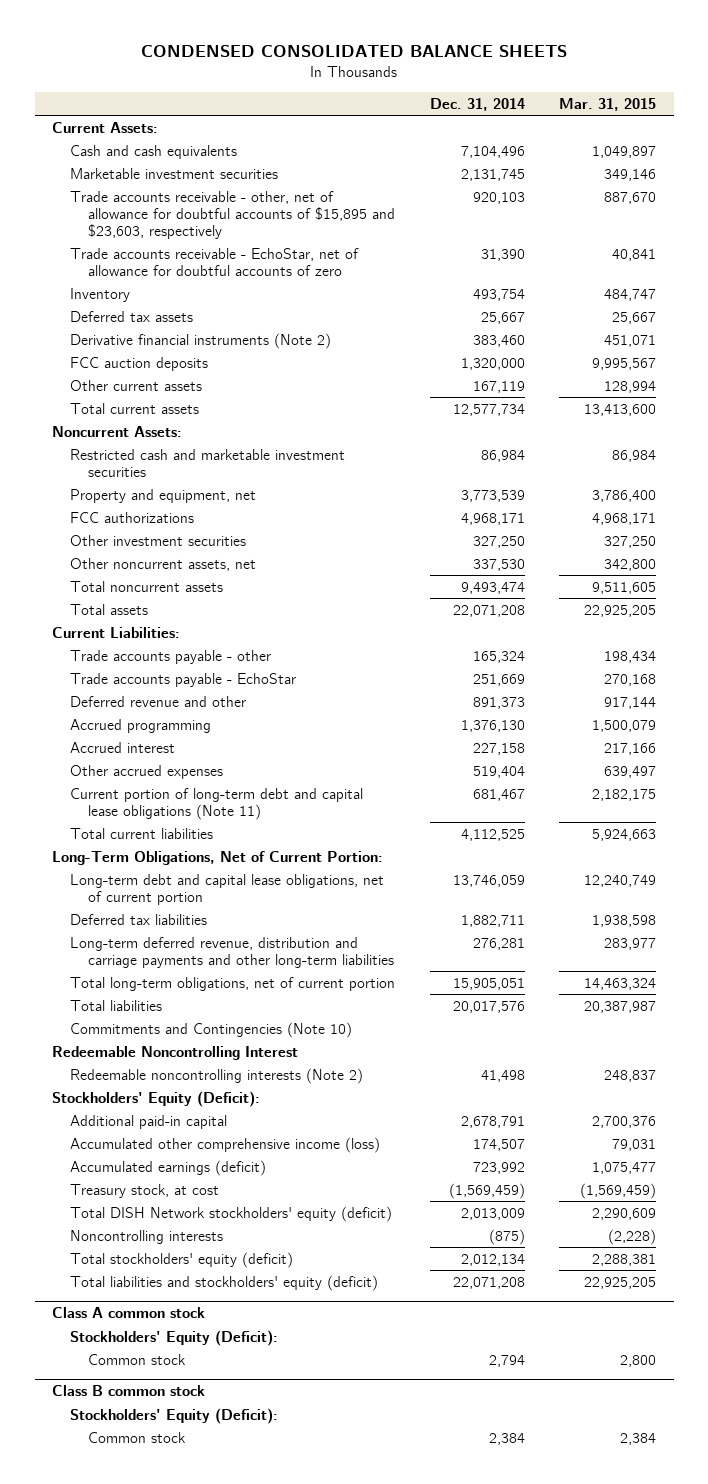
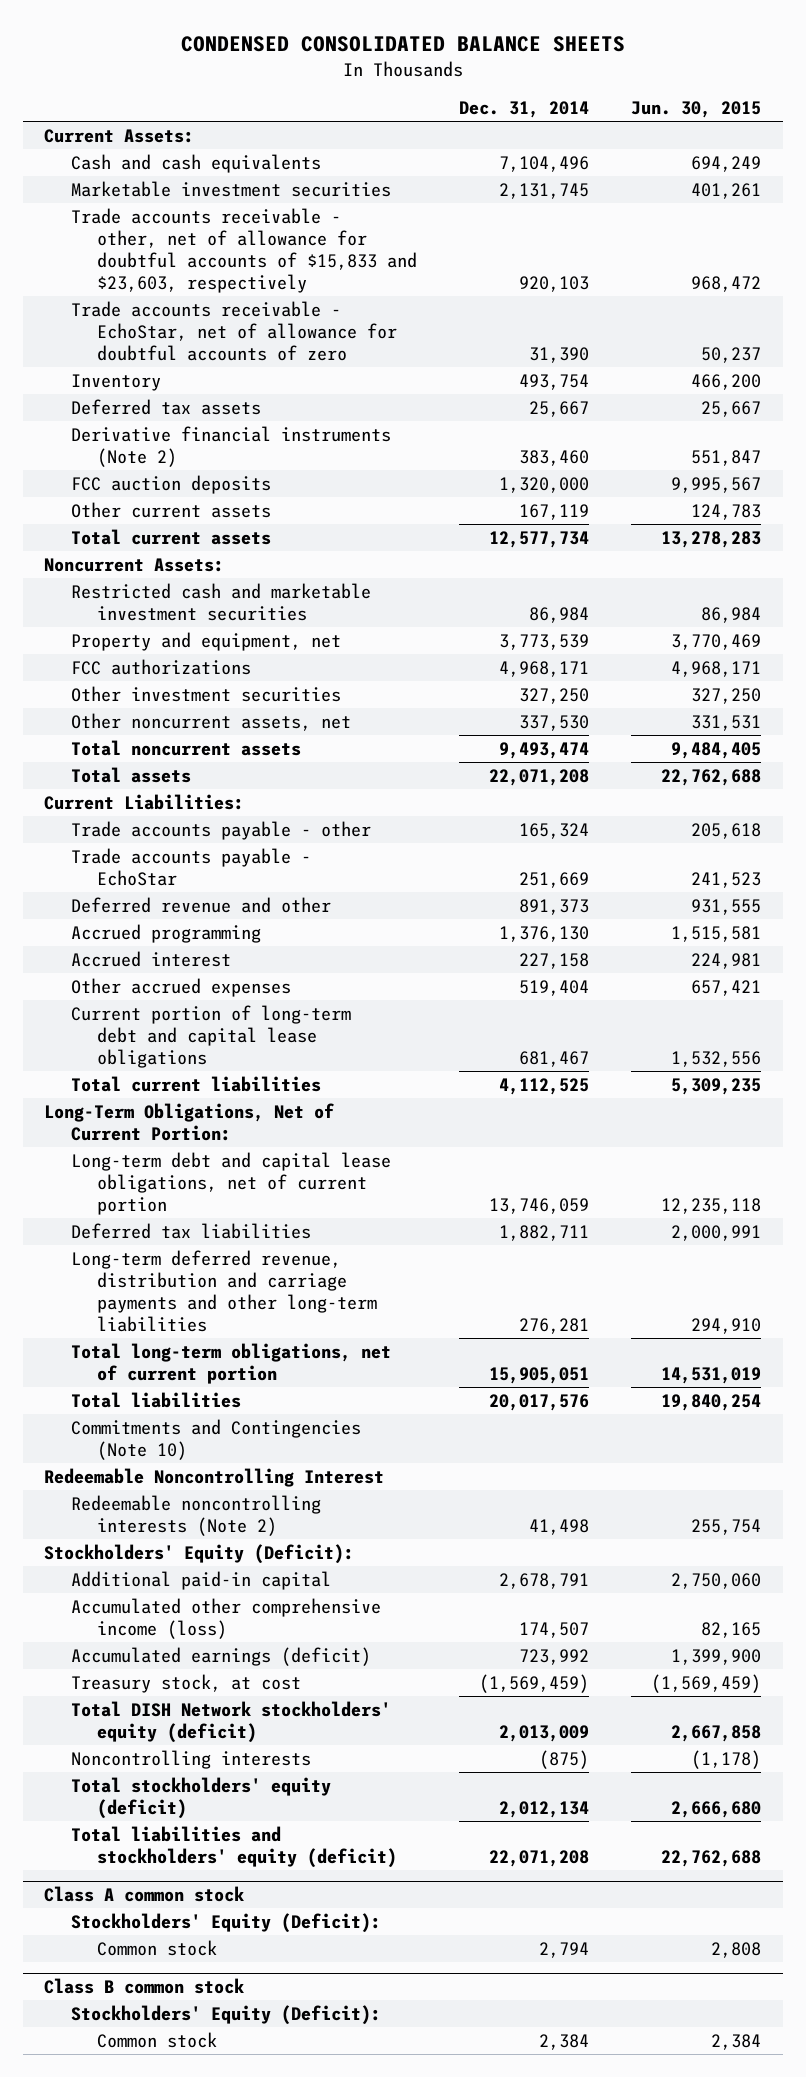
- | Dec. 31, 2014 | Mar. 31, 2015
+ | Dec. 31, 2014 | Jun. 30, 2015
- Trade accounts receivable - other, net of allowance for doubtful accounts of $15,895 and $23,603, respectively | 920,103 | 887,670
+ Trade accounts receivable - other, net of allowance for doubtful accounts of $15,833 and $23,603, respectively | 920,103 | 968,472
- Current portion of long-term debt and capital lease obligations (Note 11) | 681,467 | 2,182,175
+ Current portion of long-term debt and capital lease obligations | 681,467 | 1,532,556

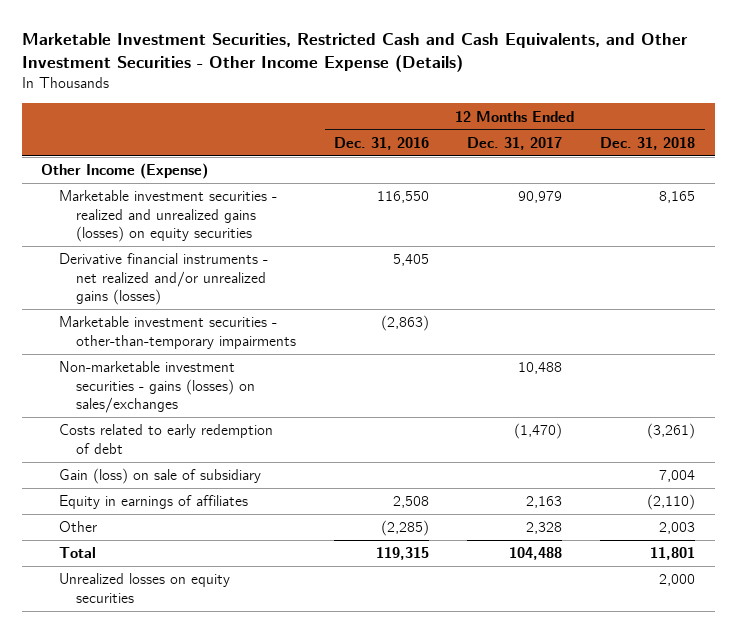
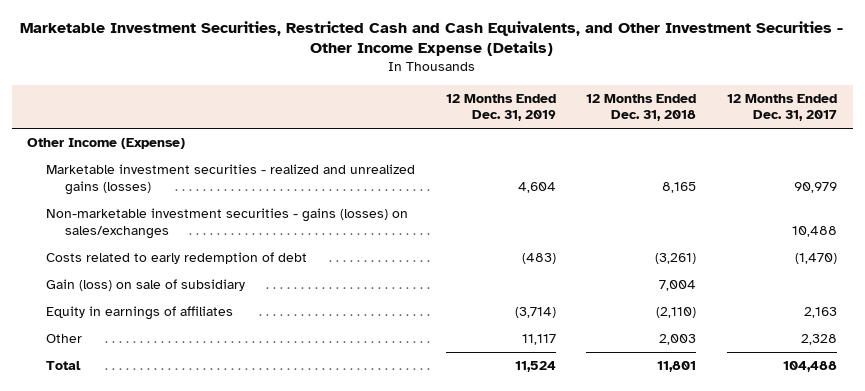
- | 12 Months Ended Dec. 31, 2016 | 12 Months Ended Dec. 31, 2017 | 12 Months Ended Dec. 31, 2018
+ | 12 Months Ended Dec. 31, 2019 | 12 Months Ended Dec. 31, 2018 | 12 Months Ended Dec. 31, 2017
- Marketable investment securities - realized and unrealized gains (losses) on equity securities | 116,550 | 90,979 | 8,165
- Derivative financial instruments - net realized and/or unrealized gains (losses) | 5,405 | |
- Marketable investment securities - other-than-temporary impairments | (2,863) | |
+ Marketable investment securities - realized and unrealized gains (losses) | 4,604 | 8,165 | 90,979
- Unrealized losses on equity securities | | | 2,000

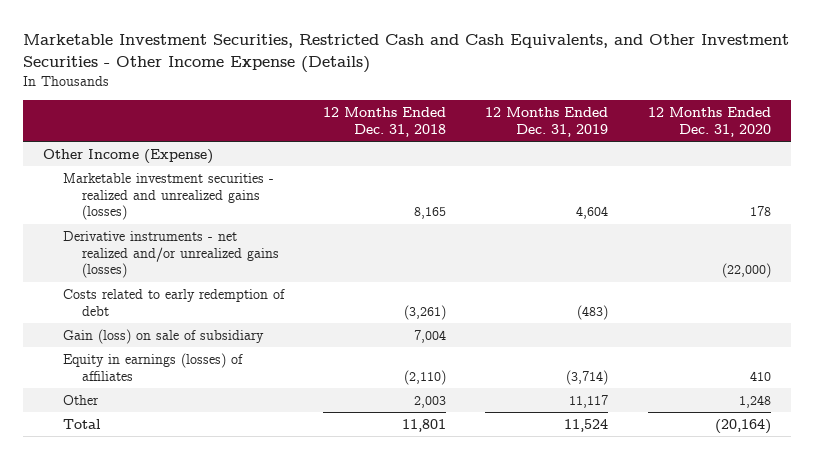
- | 12 Months Ended Dec. 31, 2019 | 12 Months Ended Dec. 31, 2018 | 12 Months Ended Dec. 31, 2017
+ | 12 Months Ended Dec. 31, 2018 | 12 Months Ended Dec. 31, 2019 | 12 Months Ended Dec. 31, 2020
- Non-marketable investment securities - gains (losses) on sales/exchanges | | | 10,488
+ Derivative instruments - net realized and/or unrealized gains (losses) | | | (22,000)
- Equity in earnings of affiliates | (3,714) | (2,110) | 2,163
+ Equity in earnings (losses) of affiliates | (2,110) | (3,714) | 410

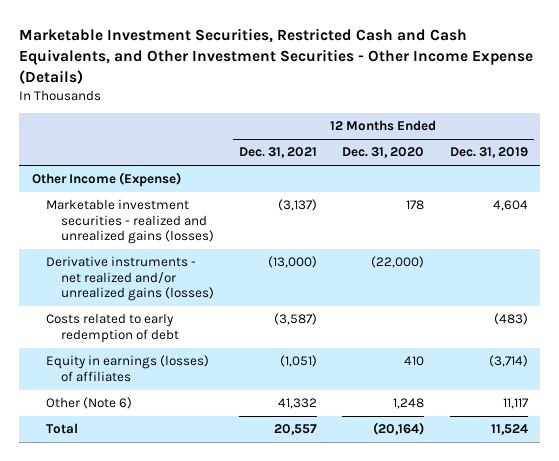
- | 12 Months Ended Dec. 31, 2018 | 12 Months Ended Dec. 31, 2019 | 12 Months Ended Dec. 31, 2020
+ | 12 Months Ended Dec. 31, 2021 | 12 Months Ended Dec. 31, 2020 | 12 Months Ended Dec. 31, 2019
- Gain (loss) on sale of subsidiary | 7,004 | |
- Other | 2,003 | 11,117 | 1,248
+ Other (Note 6) | 41,332 | 1,248 | 11,117

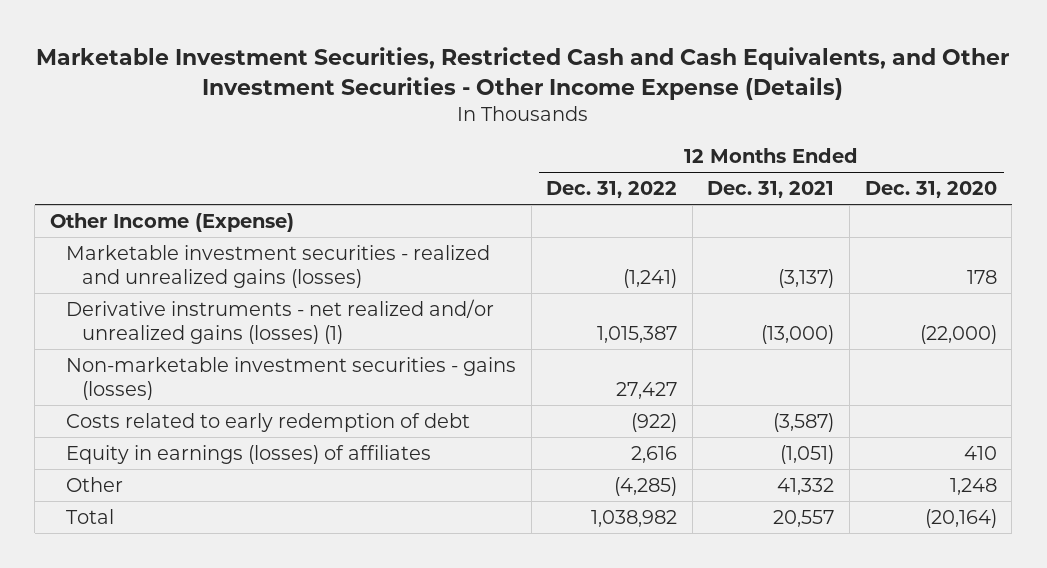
- | 12 Months Ended Dec. 31, 2021 | 12 Months Ended Dec. 31, 2020 | 12 Months Ended Dec. 31, 2019
+ | 12 Months Ended Dec. 31, 2022 | 12 Months Ended Dec. 31, 2021 | 12 Months Ended Dec. 31, 2020
- Derivative instruments - net realized and/or unrealized gains (losses) | (13,000) | (22,000) |
+ Derivative instruments - net realized and/or unrealized gains (losses) (1) | 1,015,387 | (13,000) | (22,000)
+ Non-marketable investment securities - gains (losses) | 27,427 | |
- Other (Note 6) | 41,332 | 1,248 | 11,117
+ Other | (4,285) | 41,332 | 1,248

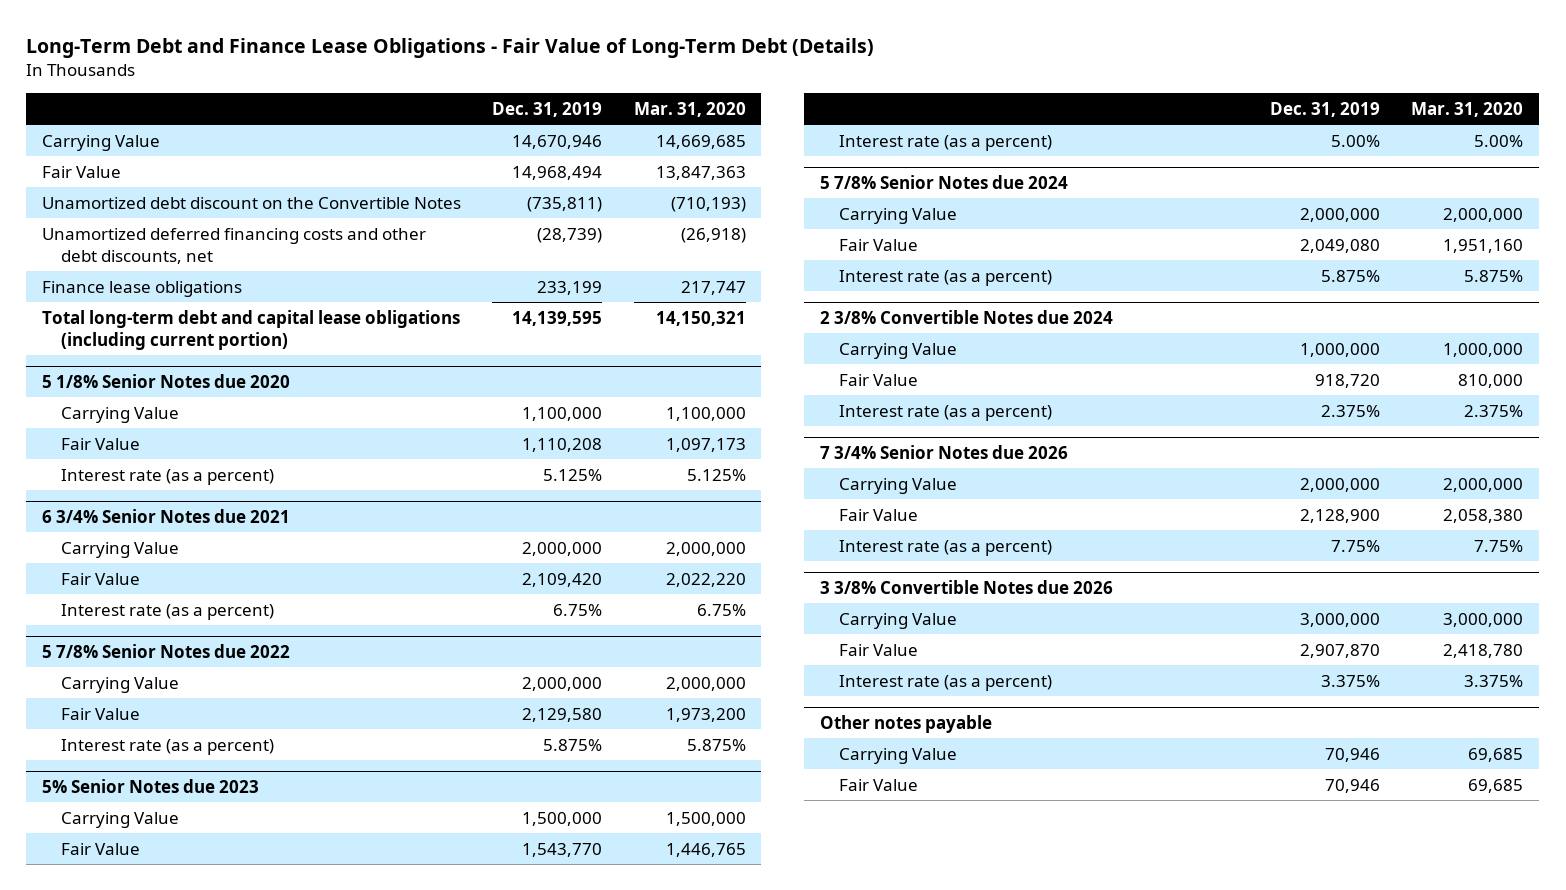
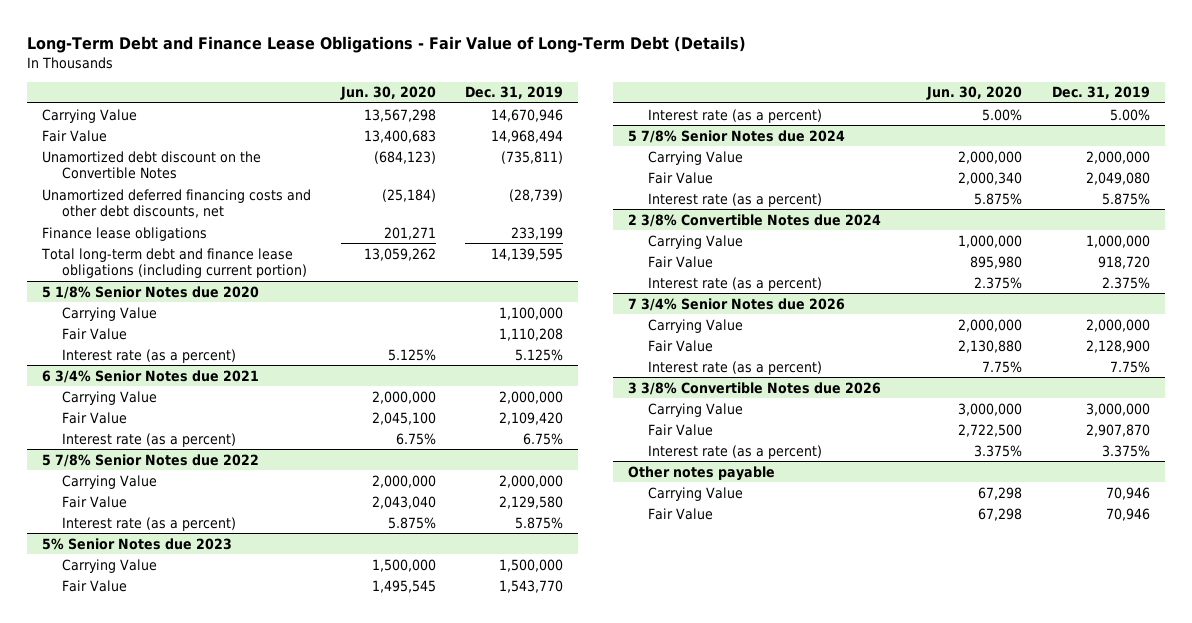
- | Dec. 31, 2019 | Mar. 31, 2020
+ | Jun. 30, 2020 | Dec. 31, 2019
- Total long-term debt and capital lease obligations (including current portion) | 14,139,595 | 14,150,321
+ Total long-term debt and finance lease obligations (including current portion) | 13,059,262 | 14,139,595

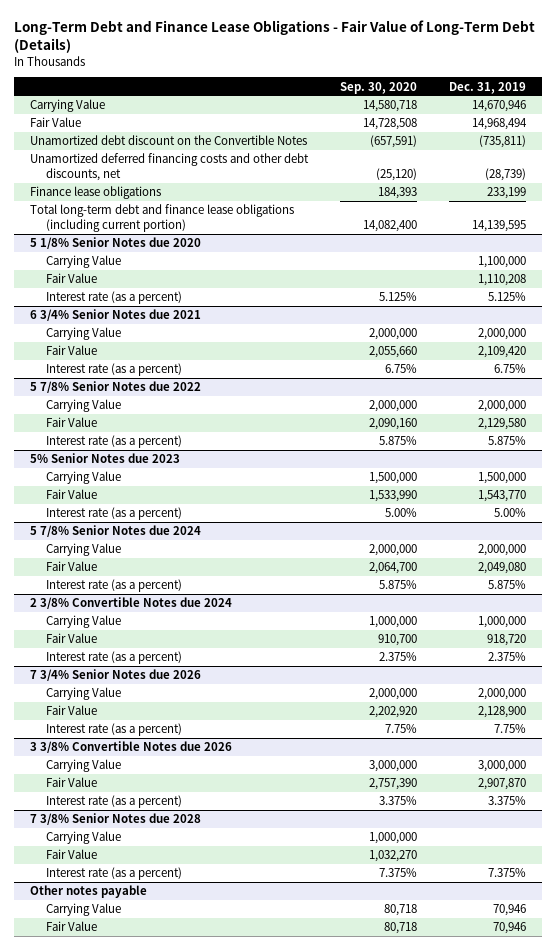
- | Jun. 30, 2020 | Dec. 31, 2019
+ | Sep. 30, 2020 | Dec. 31, 2019
+ 7 3/8% Senior Notes due 2028
+ Carrying Value | 1,000,000 |
+ Fair Value | 1,032,270 |
+ Interest rate (as a percent) | 7.375% | 7.375%

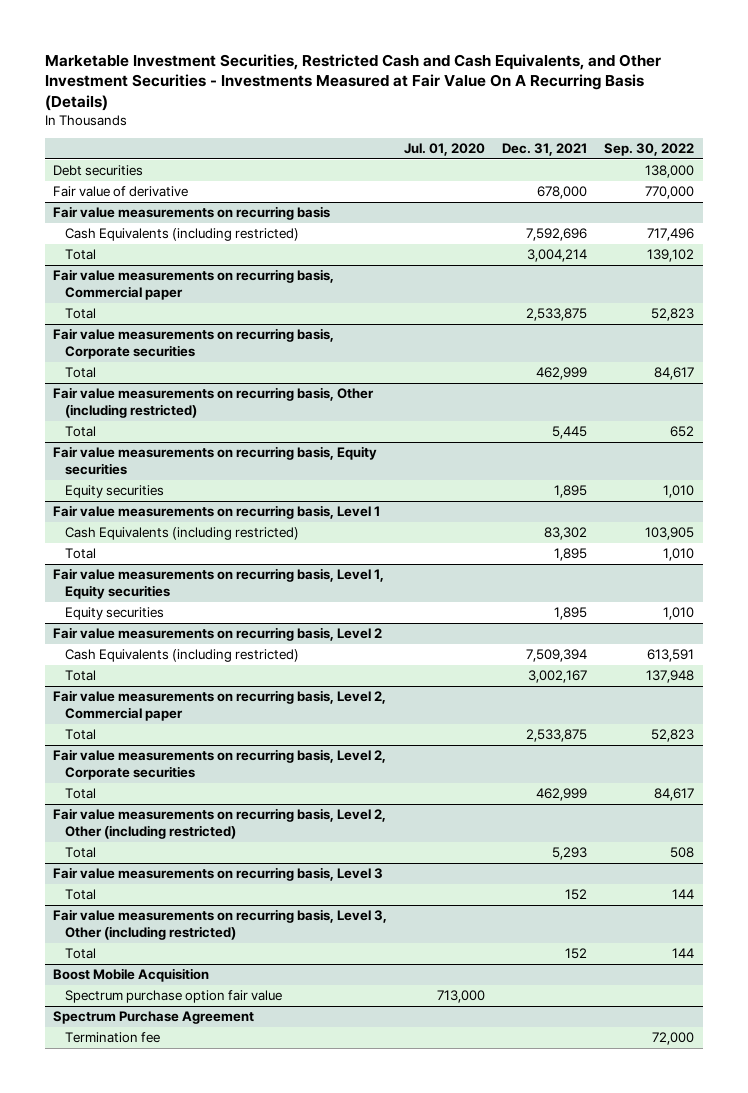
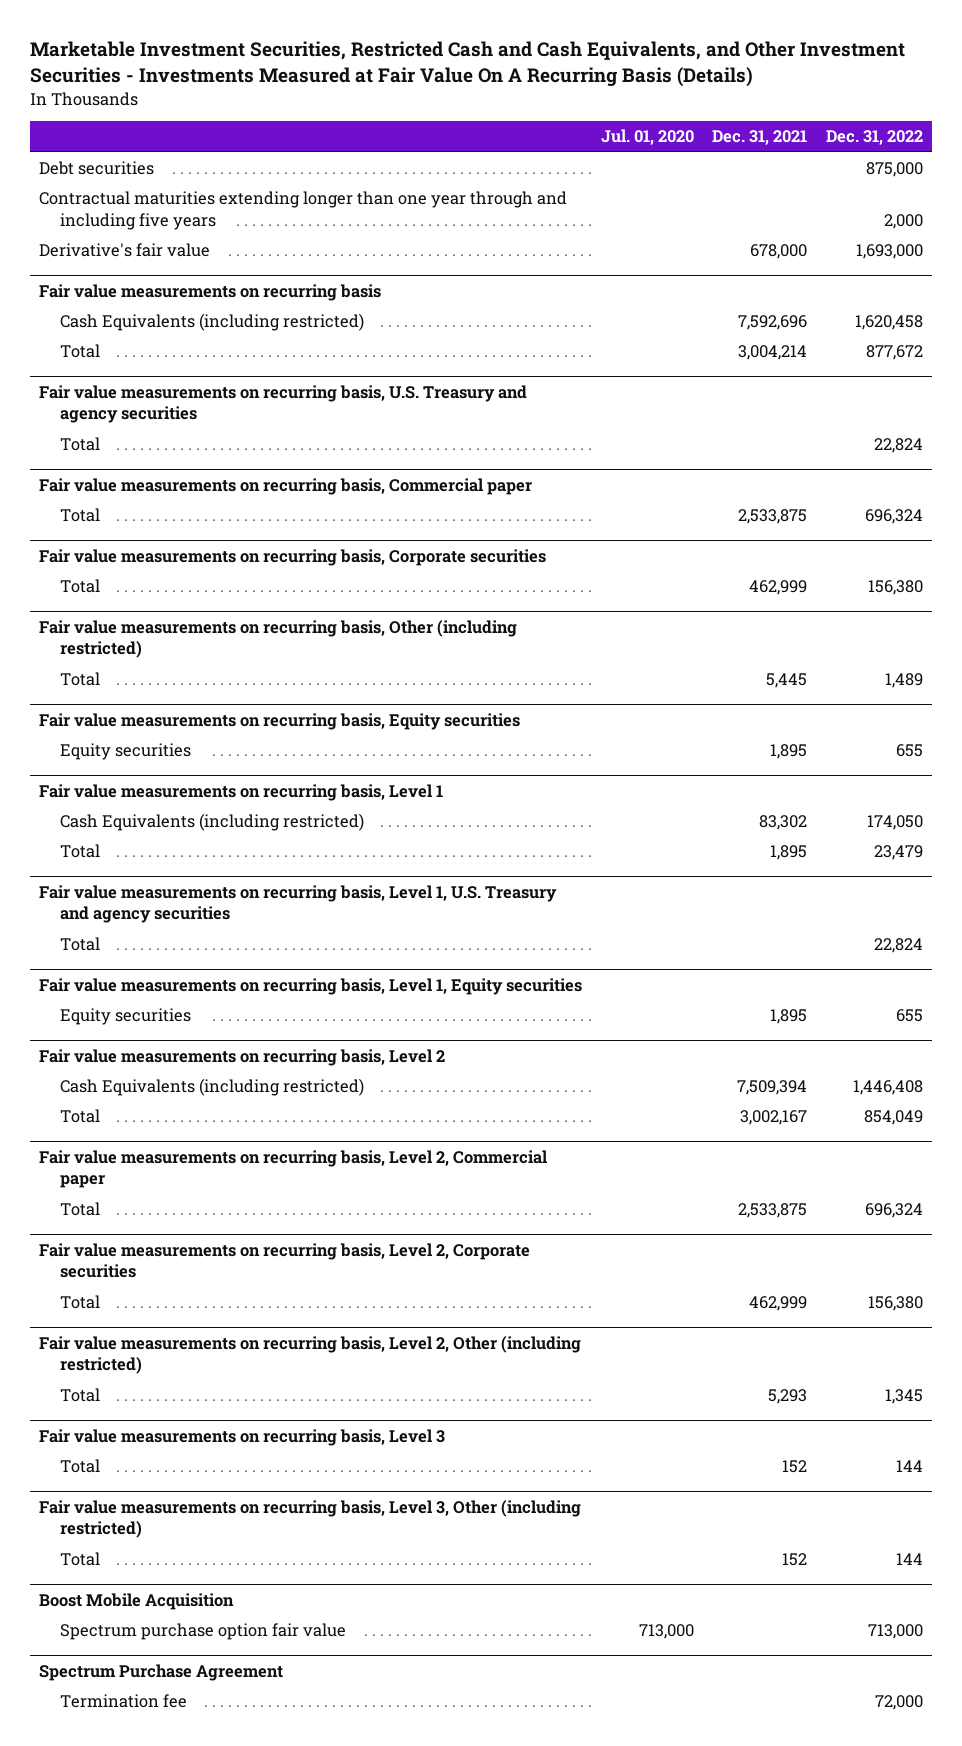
- | Jul. 01, 2020 | Dec. 31, 2021 | Sep. 30, 2022
+ | Jul. 01, 2020 | Dec. 31, 2021 | Dec. 31, 2022
- Fair value of derivative | | 678,000 | 770,000
+ Contractual maturities extending longer than one year through and including five years | | | 2,000
+ Derivative's fair value | | 678,000 | 1,693,000
+ Fair value measurements on recurring basis, U.S. Treasury and agency securities
+ Total | | | 22,824
+ Fair value measurements on recurring basis, Level 1, U.S. Treasury and agency securities
+ Total | | | 22,824

